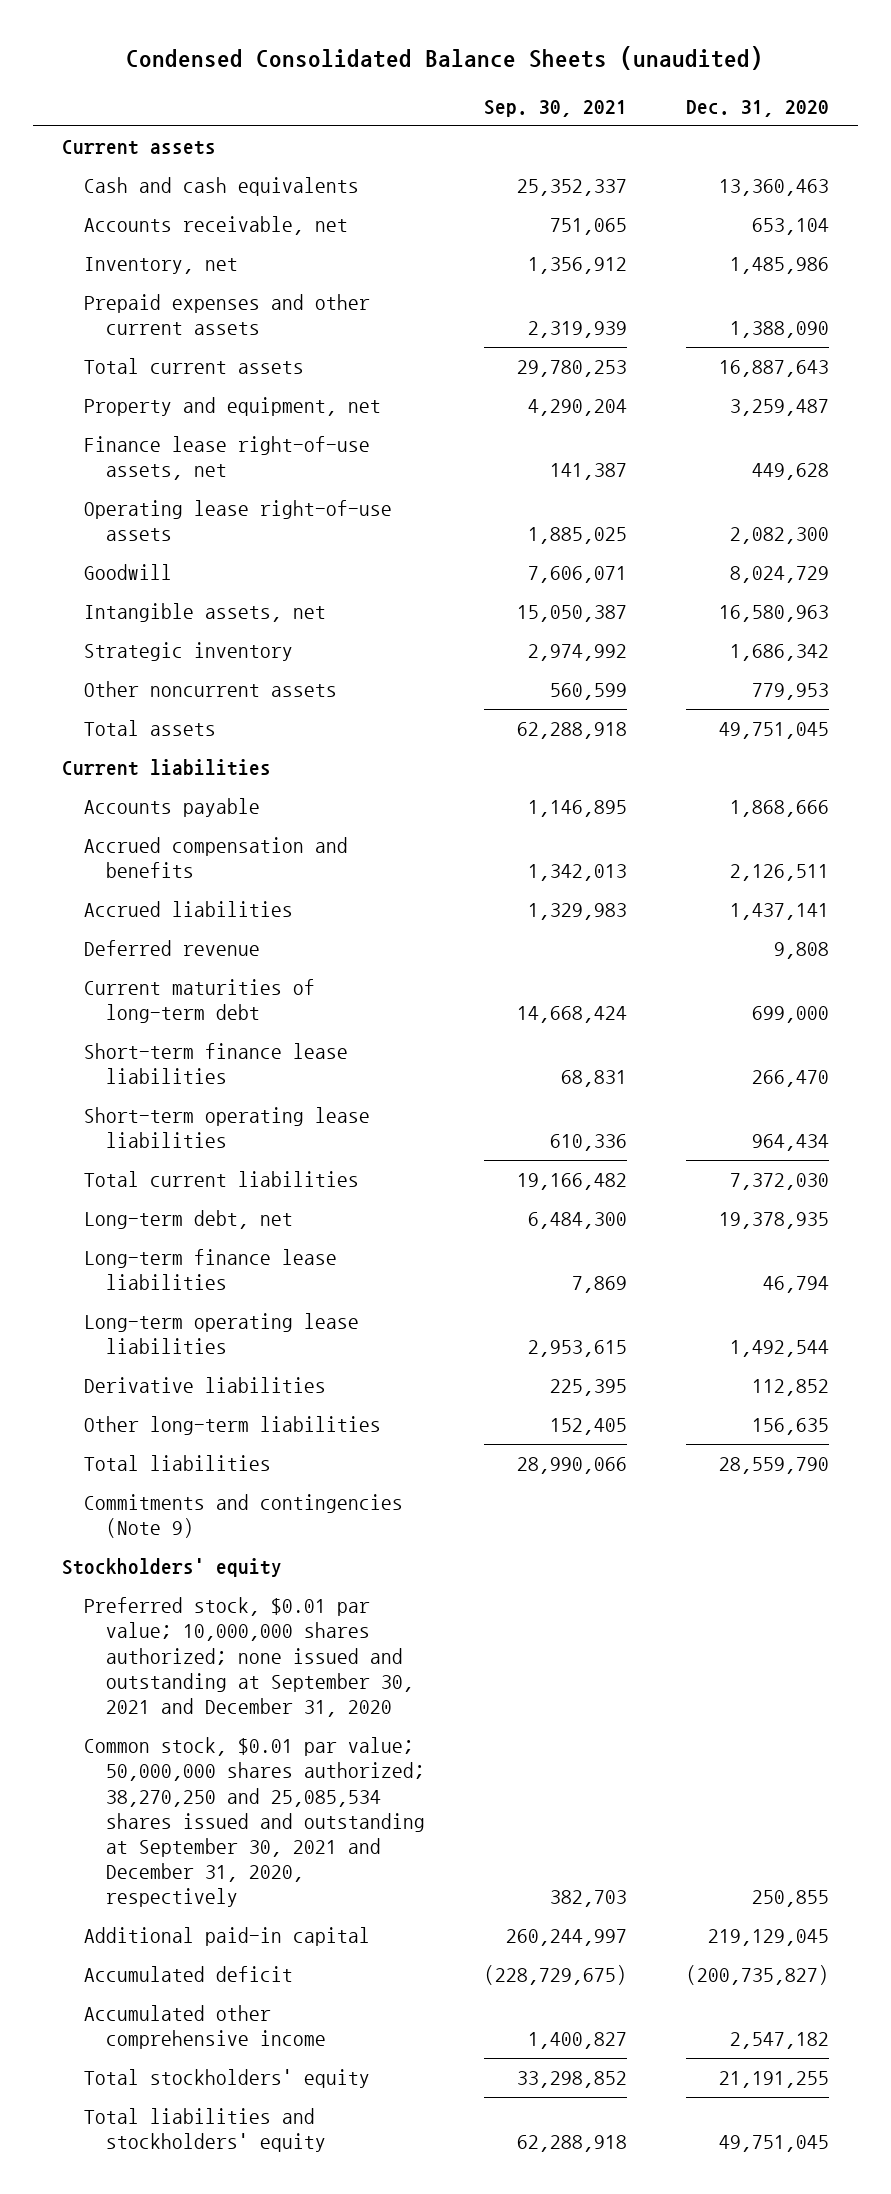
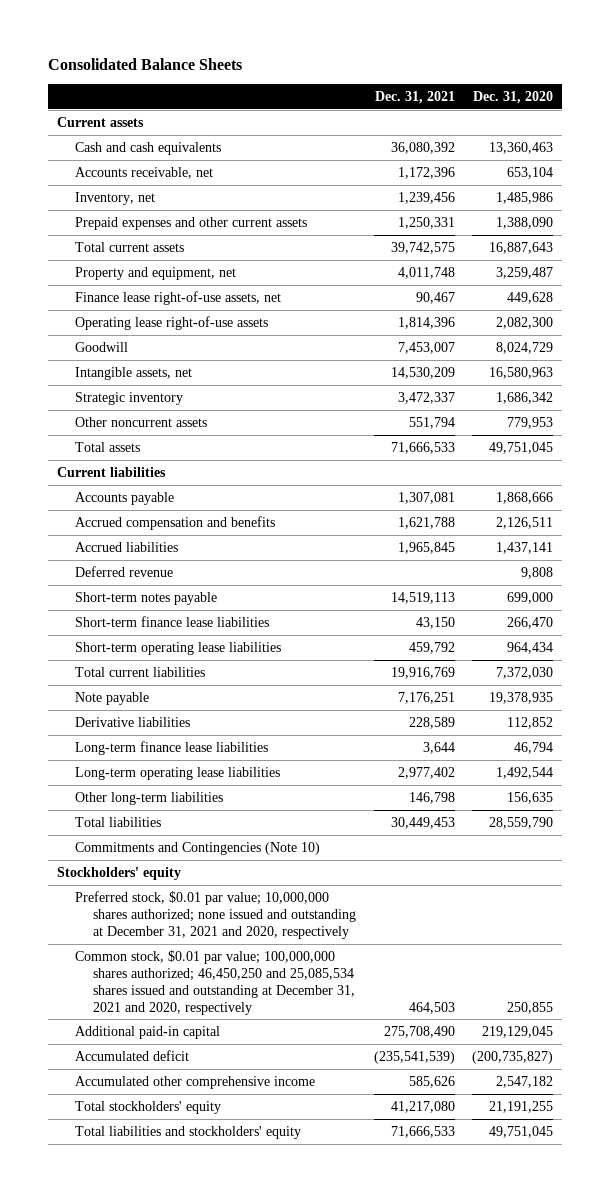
- Condensed Consolidated Balance Sheets (unaudited)
+ Consolidated Balance Sheets
- | Sep. 30, 2021 | Dec. 31, 2020
+ | Dec. 31, 2021 | Dec. 31, 2020
- Current maturities of long-term debt | 14,668,424 | 699,000
+ Short-term notes payable | 14,519,113 | 699,000
- Long-term debt, net | 6,484,300 | 19,378,935
+ Note payable | 7,176,251 | 19,378,935
moved up: Derivative liabilities | 228,589 | 112,852
- Commitments and contingencies (Note 9)
+ Commitments and Contingencies (Note 10)
- Preferred stock, $0.01 par value; 10,000,000 shares authorized; none issued and outstanding at September 30, 2021 and December 31, 2020
- Common stock, $0.01 par value; 50,000,000 shares authorized; 38,270,250 and 25,085,534 shares issued and outstanding at September 30, 2021 and December 31, 2020, respectively | 382,703 | 250,855
+ Preferred stock, $0.01 par value; 10,000,000 shares authorized; none issued and outstanding at December 31, 2021 and 2020, respectively
+ Common stock, $0.01 par value; 100,000,000 shares authorized; 46,450,250 and 25,085,534 shares issued and outstanding at December 31, 2021 and 2020, respectively | 464,503 | 250,855

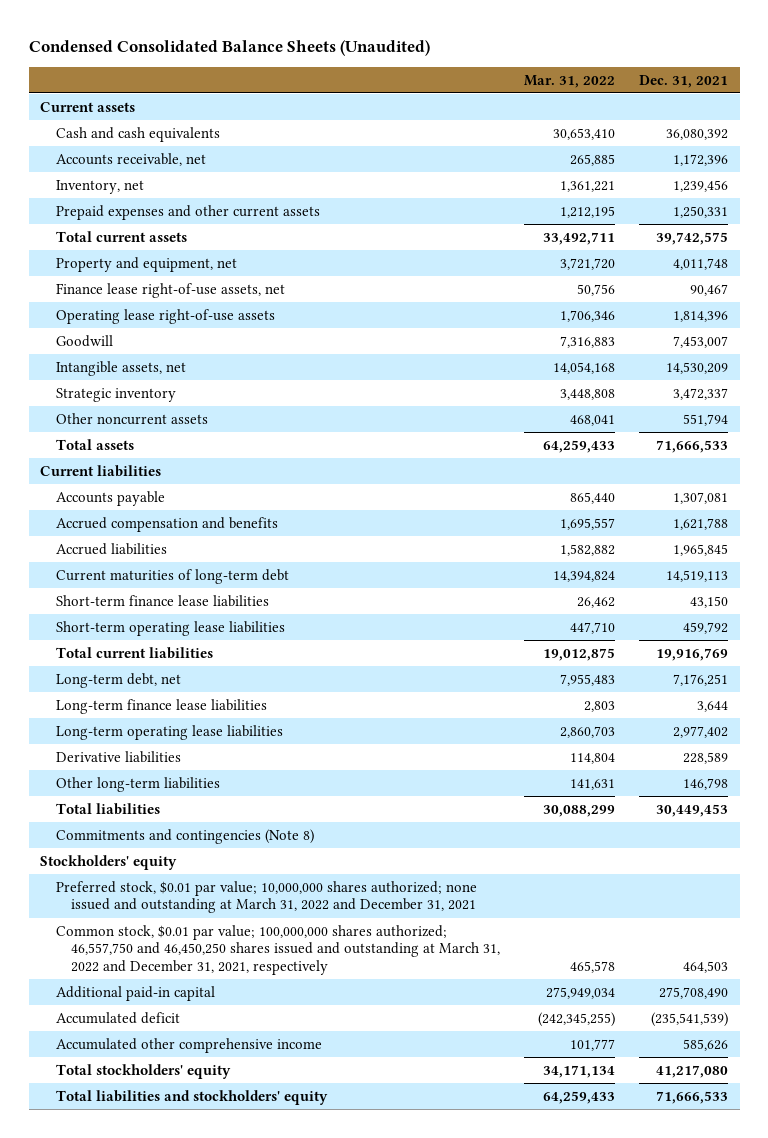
- Consolidated Balance Sheets
+ Condensed Consolidated Balance Sheets (Unaudited)
- | Dec. 31, 2021 | Dec. 31, 2020
+ | Mar. 31, 2022 | Dec. 31, 2021
- Deferred revenue | | 9,808
- Short-term notes payable | 14,519,113 | 699,000
+ Current maturities of long-term debt | 14,394,824 | 14,519,113
- Note payable | 7,176,251 | 19,378,935
+ Long-term debt, net | 7,955,483 | 7,176,251
moved down: Derivative liabilities | 114,804 | 228,589
- Commitments and Contingencies (Note 10)
+ Commitments and contingencies (Note 8)
- Preferred stock, $0.01 par value; 10,000,000 shares authorized; none issued and outstanding at December 31, 2021 and 2020, respectively
- Common stock, $0.01 par value; 100,000,000 shares authorized; 46,450,250 and 25,085,534 shares issued and outstanding at December 31, 2021 and 2020, respectively | 464,503 | 250,855
+ Preferred stock, $0.01 par value; 10,000,000 shares authorized; none issued and outstanding at March 31, 2022 and December 31, 2021
+ Common stock, $0.01 par value; 100,000,000 shares authorized; 46,557,750 and 46,450,250 shares issued and outstanding at March 31, 2022 and December 31, 2021, respectively | 465,578 | 464,503

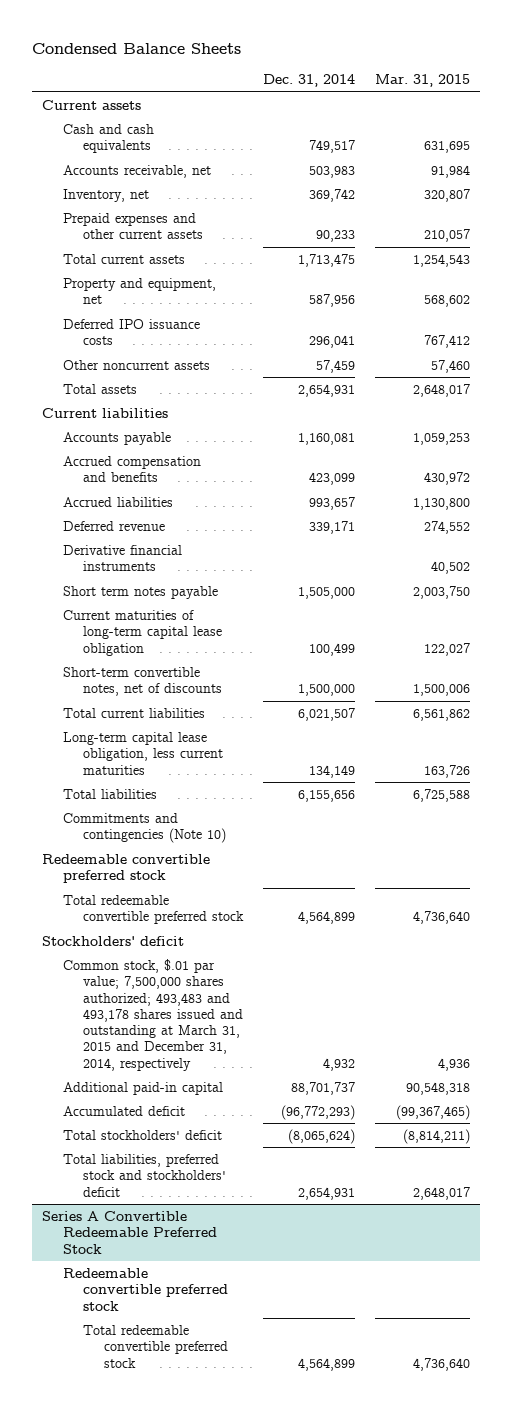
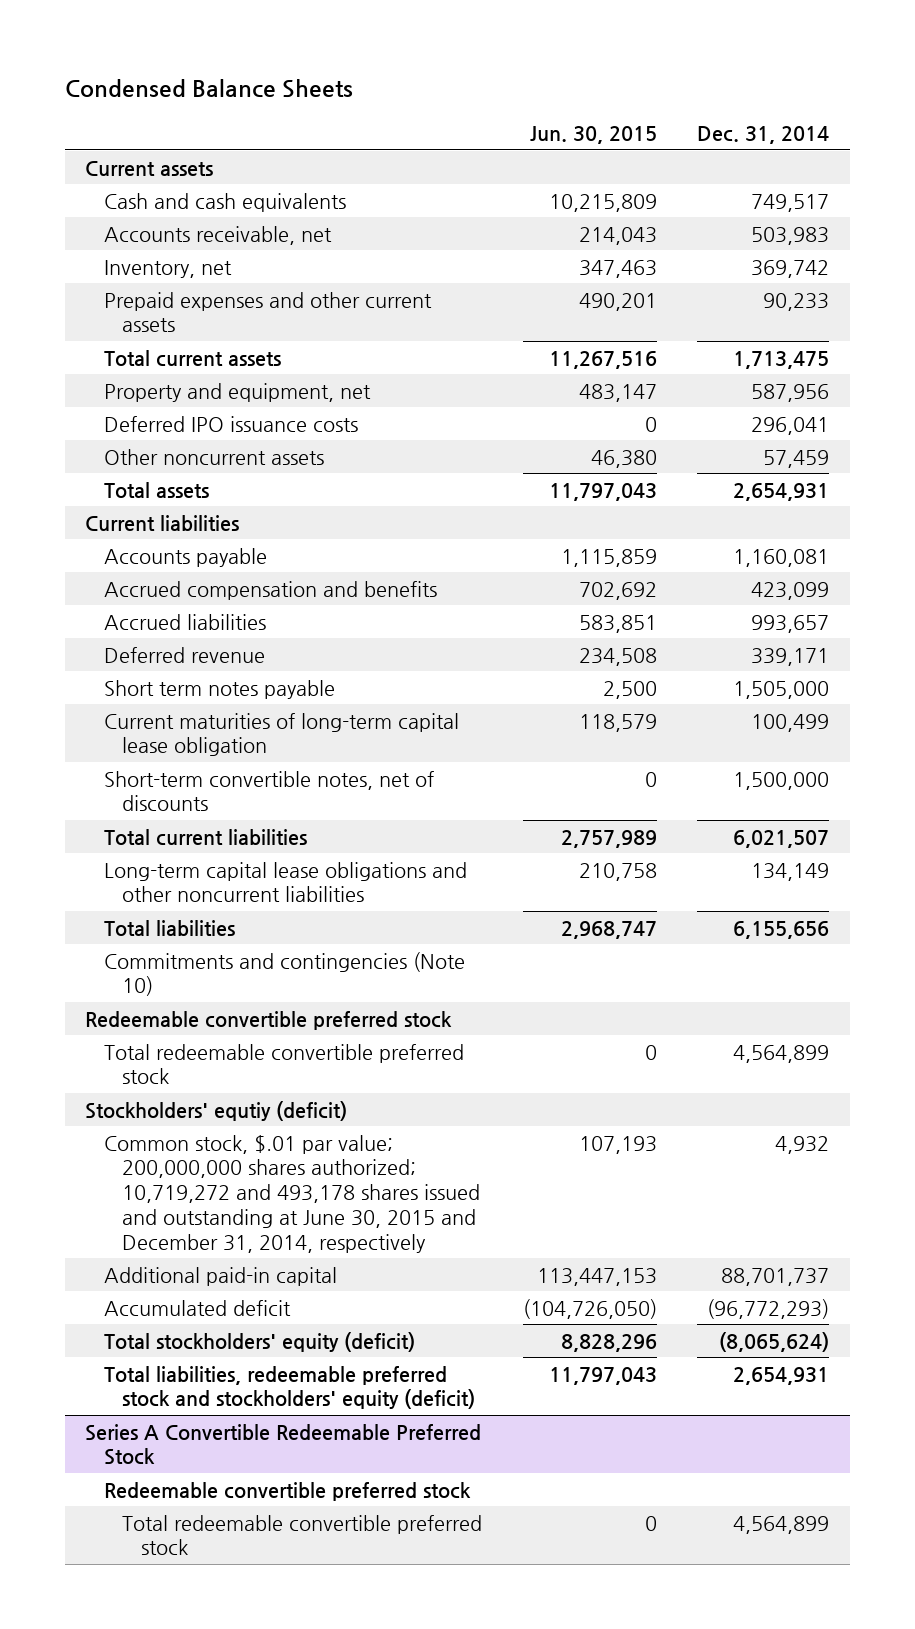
- | Dec. 31, 2014 | Mar. 31, 2015
+ | Jun. 30, 2015 | Dec. 31, 2014
- Derivative financial instruments | | 40,502
- Long-term capital lease obligation, less current maturities | 134,149 | 163,726
+ Long-term capital lease obligations and other noncurrent liabilities | 210,758 | 134,149
- Stockholders' deficit
- Common stock, $.01 par value; 7,500,000 shares authorized; 493,483 and 493,178 shares issued and outstanding at March 31, 2015 and December 31, 2014, respectively | 4,932 | 4,936
+ Stockholders' equtiy (deficit)
+ Common stock, $.01 par value; 200,000,000 shares authorized; 10,719,272 and 493,178 shares issued and outstanding at June 30, 2015 and December 31, 2014, respectively | 107,193 | 4,932
- Total stockholders' deficit | (8,065,624) | (8,814,211)
- Total liabilities, preferred stock and stockholders' deficit | 2,654,931 | 2,648,017
+ Total stockholders' equity (deficit) | 8,828,296 | (8,065,624)
+ Total liabilities, redeemable preferred stock and stockholders' equity (deficit) | 11,797,043 | 2,654,931

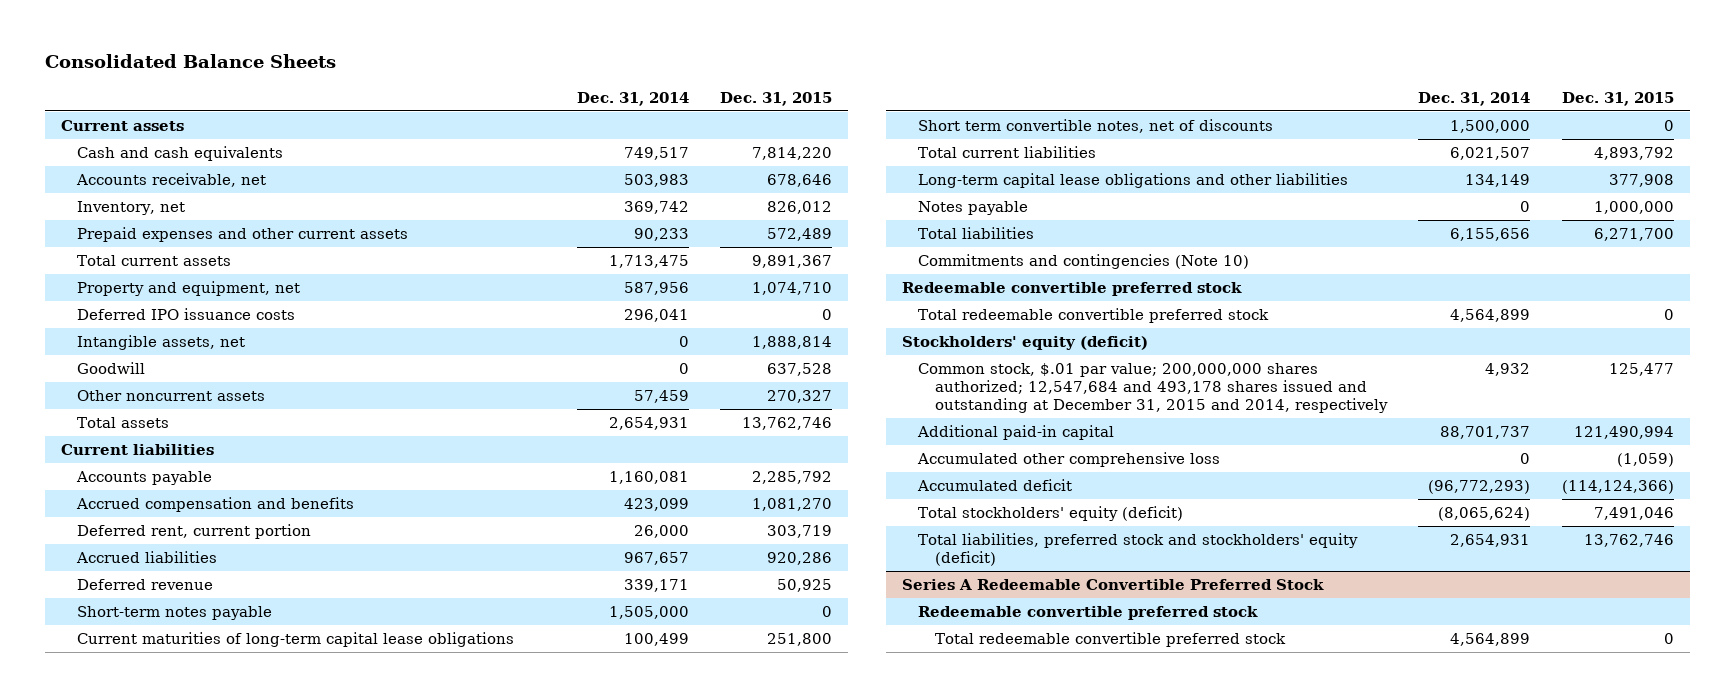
- Condensed Balance Sheets
+ Consolidated Balance Sheets
- | Jun. 30, 2015 | Dec. 31, 2014
+ | Dec. 31, 2014 | Dec. 31, 2015
+ Intangible assets, net | 0 | 1,888,814
+ Goodwill | 0 | 637,528
- Accrued liabilities | 583,851 | 993,657
+ Deferred rent, current portion | 26,000 | 303,719
+ Accrued liabilities | 967,657 | 920,286
- Short term notes payable | 2,500 | 1,505,000
- Current maturities of long-term capital lease obligation | 118,579 | 100,499
- Short-term convertible notes, net of discounts | 0 | 1,500,000
+ Short-term notes payable | 1,505,000 | 0
+ Current maturities of long-term capital lease obligations | 100,499 | 251,800
+ Short term convertible notes, net of discounts | 1,500,000 | 0
- Long-term capital lease obligations and other noncurrent liabilities | 210,758 | 134,149
+ Long-term capital lease obligations and other liabilities | 134,149 | 377,908
+ Notes payable | 0 | 1,000,000
- Stockholders' equtiy (deficit)
- Common stock, $.01 par value; 200,000,000 shares authorized; 10,719,272 and 493,178 shares issued and outstanding at June 30, 2015 and December 31, 2014, respectively | 107,193 | 4,932
+ Stockholders' equity (deficit)
+ Common stock, $.01 par value; 200,000,000 shares authorized; 12,547,684 and 493,178 shares issued and outstanding at December 31, 2015 and 2014, respectively | 4,932 | 125,477
+ Accumulated other comprehensive loss | 0 | (1,059)
- Total liabilities, redeemable preferred stock and stockholders' equity (deficit) | 11,797,043 | 2,654,931
- Series A Convertible Redeemable Preferred Stock
+ Total liabilities, preferred stock and stockholders' equity (deficit) | 2,654,931 | 13,762,746
+ Series A Redeemable Convertible Preferred Stock

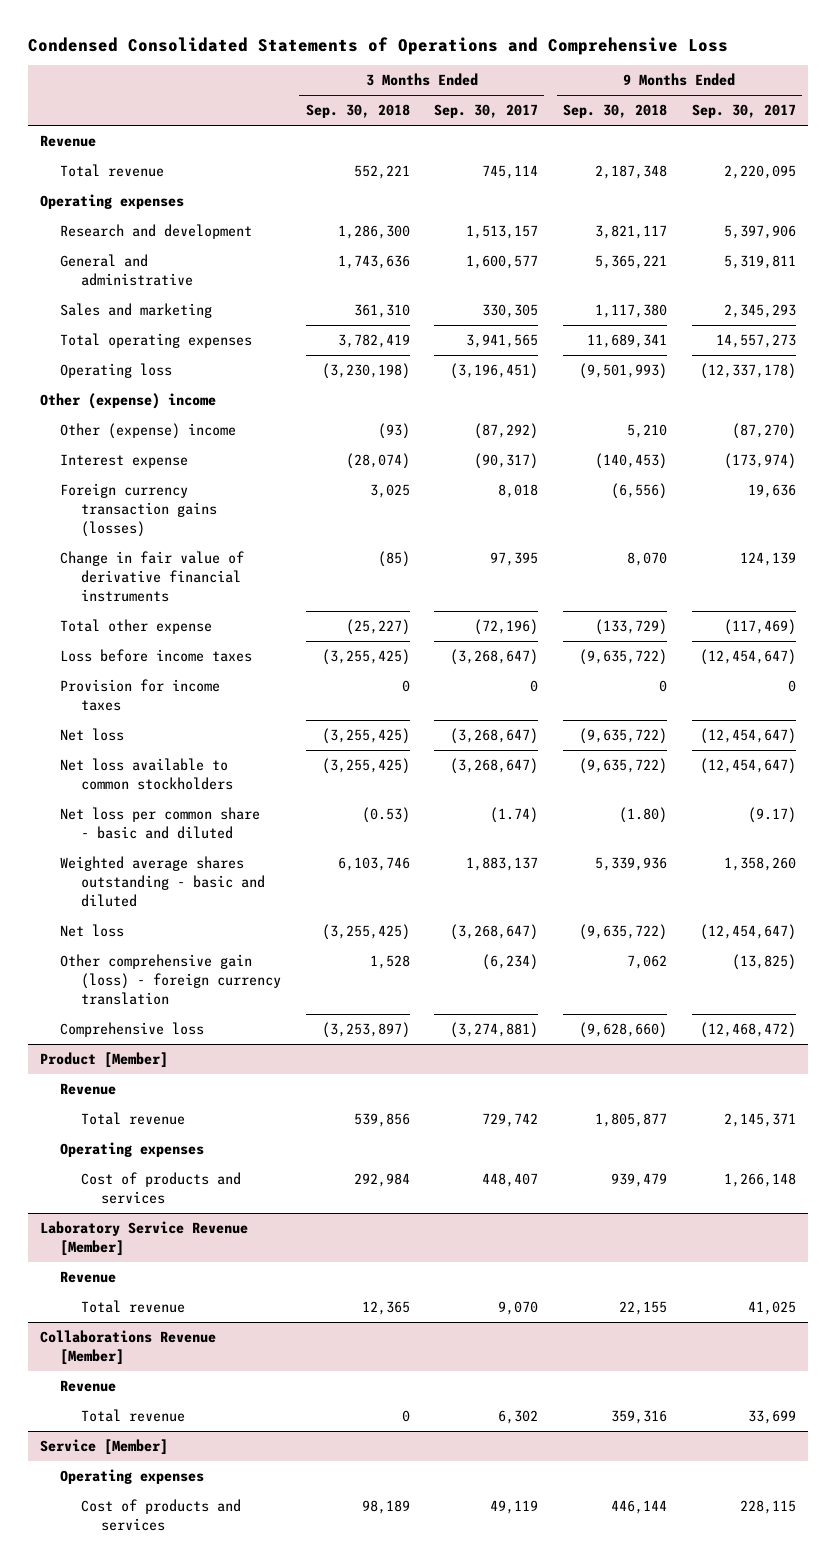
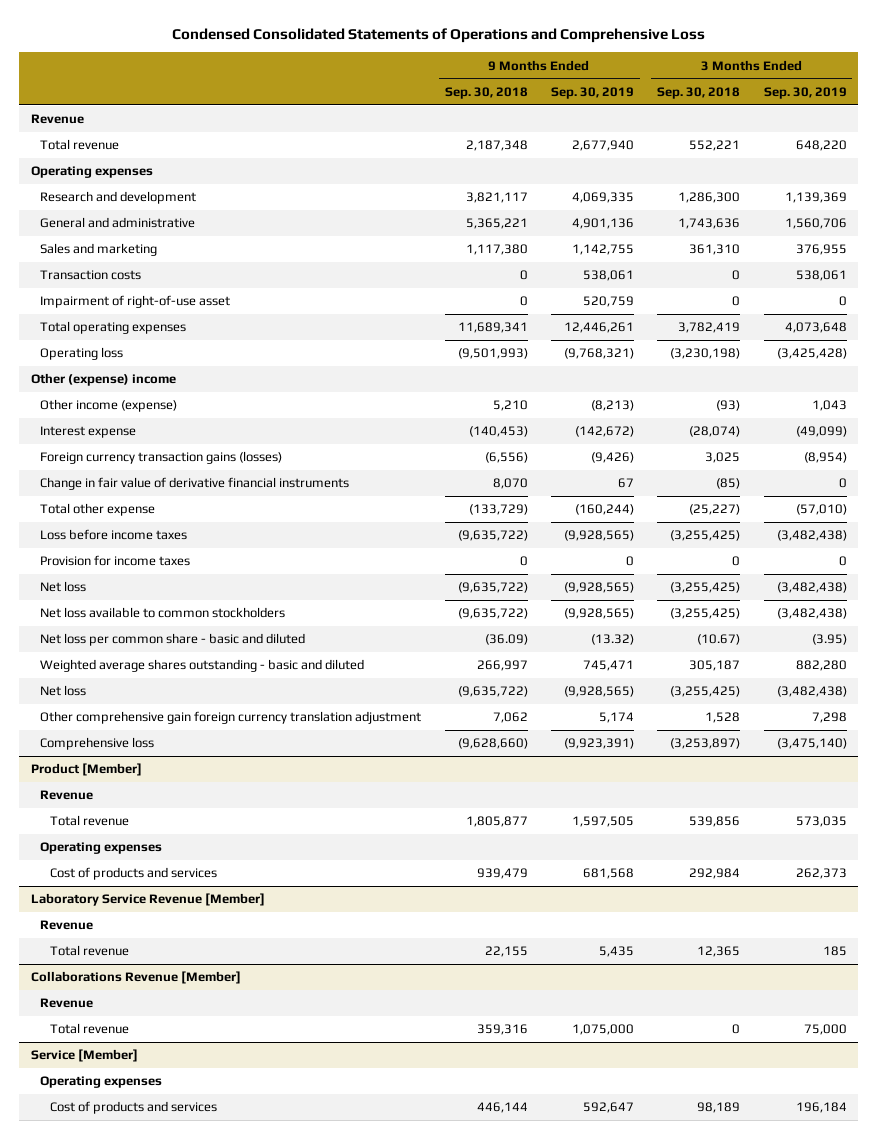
- | 3 Months Ended Sep. 30, 2018 | 3 Months Ended Sep. 30, 2017 | 9 Months Ended Sep. 30, 2018 | 9 Months Ended Sep. 30, 2017
+ | 9 Months Ended Sep. 30, 2018 | 9 Months Ended Sep. 30, 2019 | 3 Months Ended Sep. 30, 2018 | 3 Months Ended Sep. 30, 2019
+ Transaction costs | 0 | 538,061 | 0 | 538,061
+ Impairment of right-of-use asset | 0 | 520,759 | 0 | 0
- Other (expense) income | (93) | (87,292) | 5,210 | (87,270)
+ Other income (expense) | 5,210 | (8,213) | (93) | 1,043
- Net loss per common share - basic and diluted | (0.53) | (1.74) | (1.80) | (9.17)
- Weighted average shares outstanding - basic and diluted | 6,103,746 | 1,883,137 | 5,339,936 | 1,358,260
+ Net loss per common share - basic and diluted | (36.09) | (13.32) | (10.67) | (3.95)
+ Weighted average shares outstanding - basic and diluted | 266,997 | 745,471 | 305,187 | 882,280
- Other comprehensive gain (loss) - foreign currency translation | 1,528 | (6,234) | 7,062 | (13,825)
+ Other comprehensive gain foreign currency translation adjustment | 7,062 | 5,174 | 1,528 | 7,298

